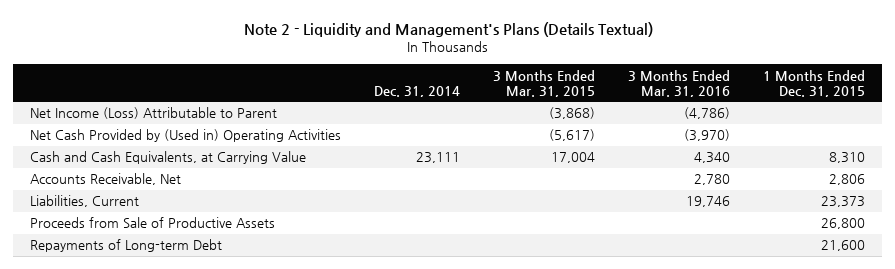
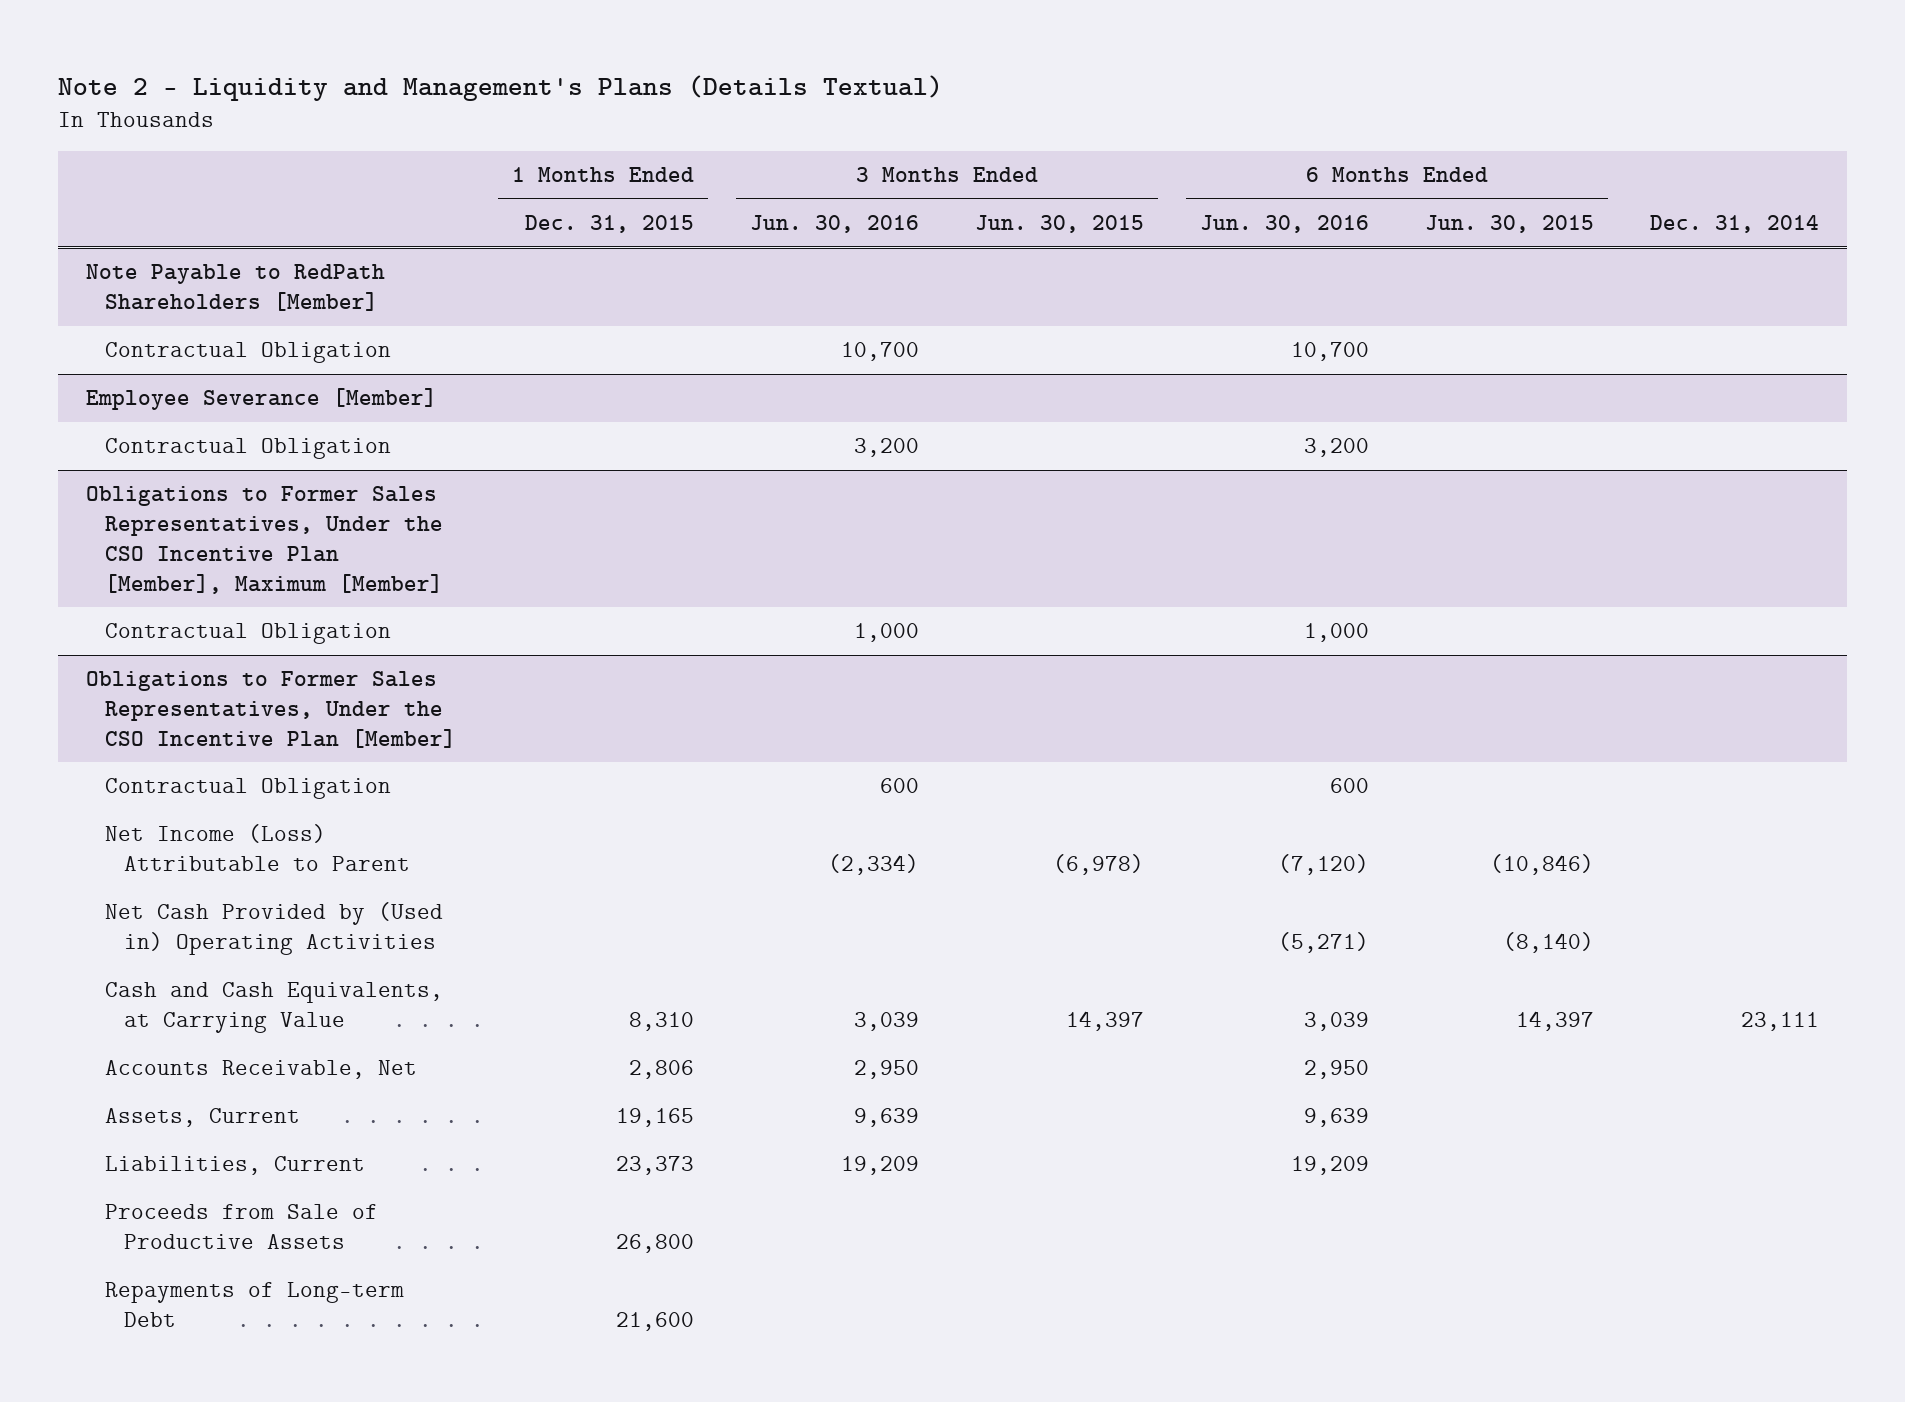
- | Dec. 31, 2014 | 3 Months Ended Mar. 31, 2015 | 3 Months Ended Mar. 31, 2016 | 1 Months Ended Dec. 31, 2015
+ | 1 Months Ended Dec. 31, 2015 | 3 Months Ended Jun. 30, 2016 | 3 Months Ended Jun. 30, 2015 | 6 Months Ended Jun. 30, 2016 | 6 Months Ended Jun. 30, 2015 | Dec. 31, 2014
+ Note Payable to RedPath Shareholders [Member]
+ Contractual Obligation | | 10,700 | | 10,700 | |
+ Employee Severance [Member]
+ Contractual Obligation | | 3,200 | | 3,200 | |
+ Obligations to Former Sales Representatives, Under the CSO Incentive Plan [Member], Maximum [Member]
+ Contractual Obligation | | 1,000 | | 1,000 | |
+ Obligations to Former Sales Representatives, Under the CSO Incentive Plan [Member]
+ Contractual Obligation | | 600 | | 600 | |
+ Assets, Current | 19,165 | 9,639 | | 9,639 | |

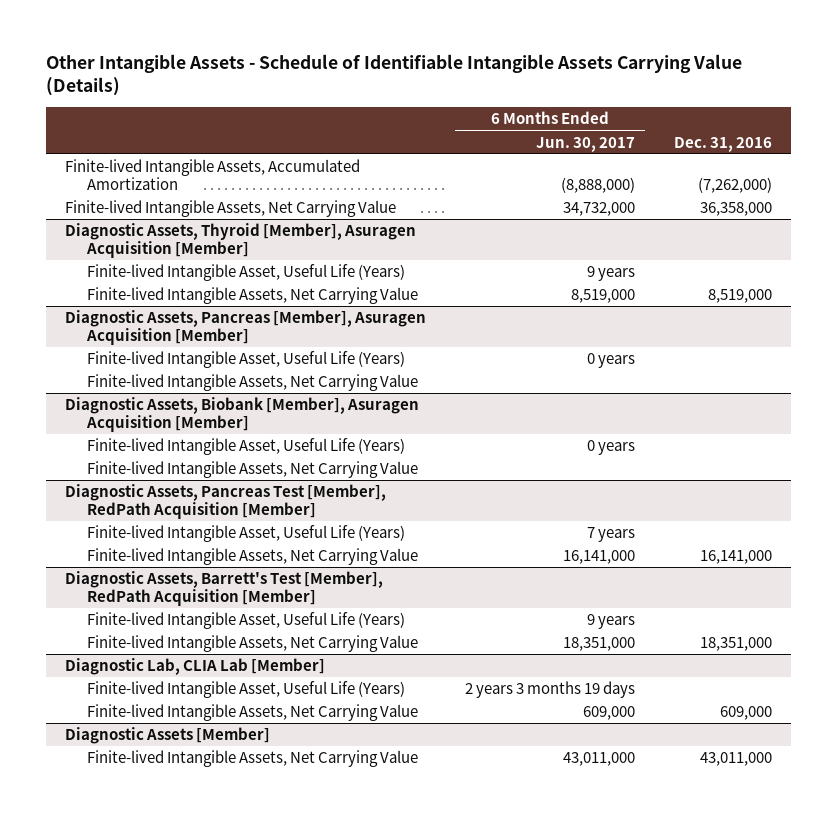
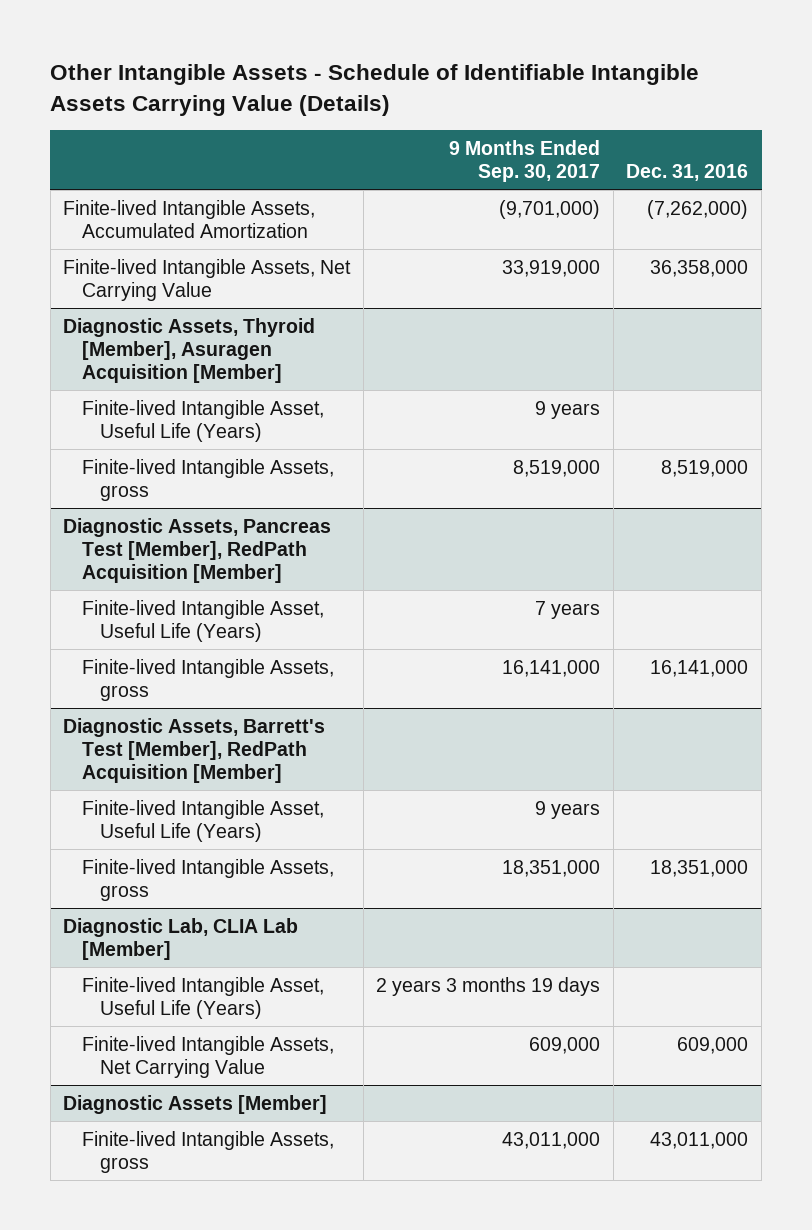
- | 6 Months Ended Jun. 30, 2017 | Dec. 31, 2016
+ | 9 Months Ended Sep. 30, 2017 | Dec. 31, 2016
@ Diagnostic Assets, Thyroid [Member], Asuragen Acquisition [Member]
- Finite-lived Intangible Assets, Net Carrying Value | 8,519,000 | 8,519,000
- Diagnostic Assets, Pancreas [Member], Asuragen Acquisition [Member]
- Finite-lived Intangible Asset, Useful Life (Years) | 0 years |
- Finite-lived Intangible Assets, Net Carrying Value
- Diagnostic Assets, Biobank [Member], Asuragen Acquisition [Member]
- Finite-lived Intangible Asset, Useful Life (Years) | 0 years |
- Finite-lived Intangible Assets, Net Carrying Value
@ Diagnostic Assets, Thyroid [Member], Asuragen Acquisition [Member]
+ Finite-lived Intangible Assets, gross | 8,519,000 | 8,519,000
@ Diagnostic Assets, Pancreas Test [Member], RedPath Acquisition [Member]
- Finite-lived Intangible Assets, Net Carrying Value | 16,141,000 | 16,141,000
+ Finite-lived Intangible Assets, gross | 16,141,000 | 16,141,000
@ Diagnostic Assets, Barrett's Test [Member], RedPath Acquisition [Member]
- Finite-lived Intangible Assets, Net Carrying Value | 18,351,000 | 18,351,000
+ Finite-lived Intangible Assets, gross | 18,351,000 | 18,351,000
@ Diagnostic Assets [Member]
- Finite-lived Intangible Assets, Net Carrying Value | 43,011,000 | 43,011,000
+ Finite-lived Intangible Assets, gross | 43,011,000 | 43,011,000

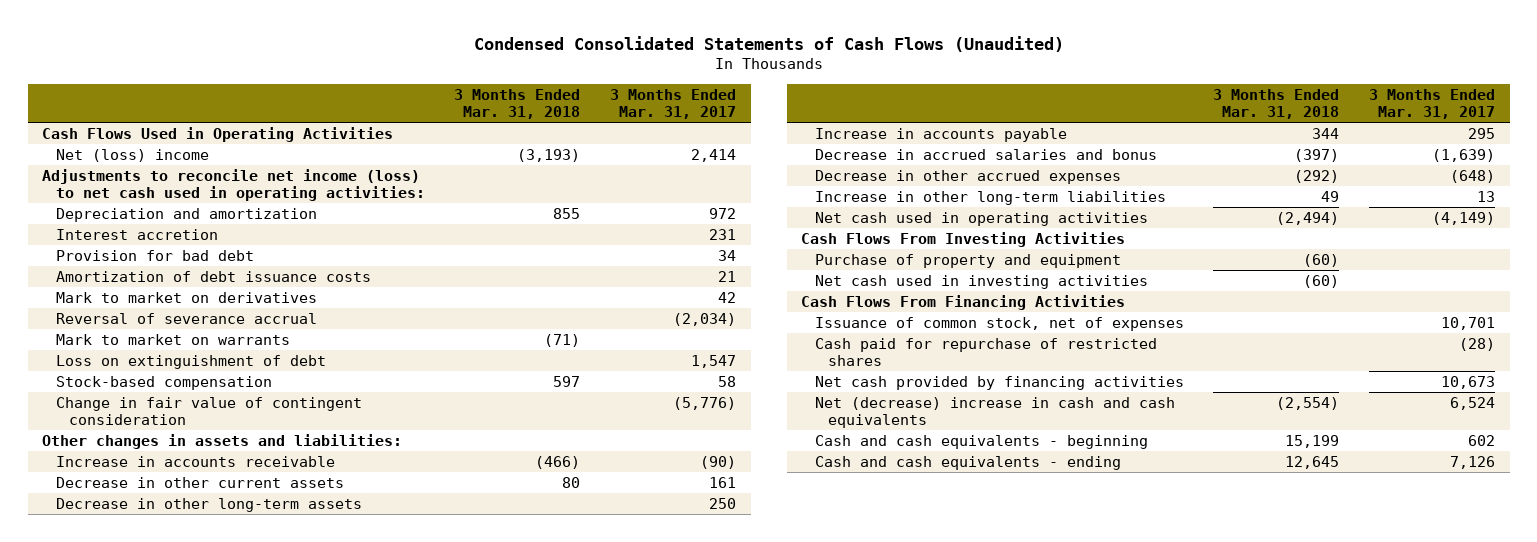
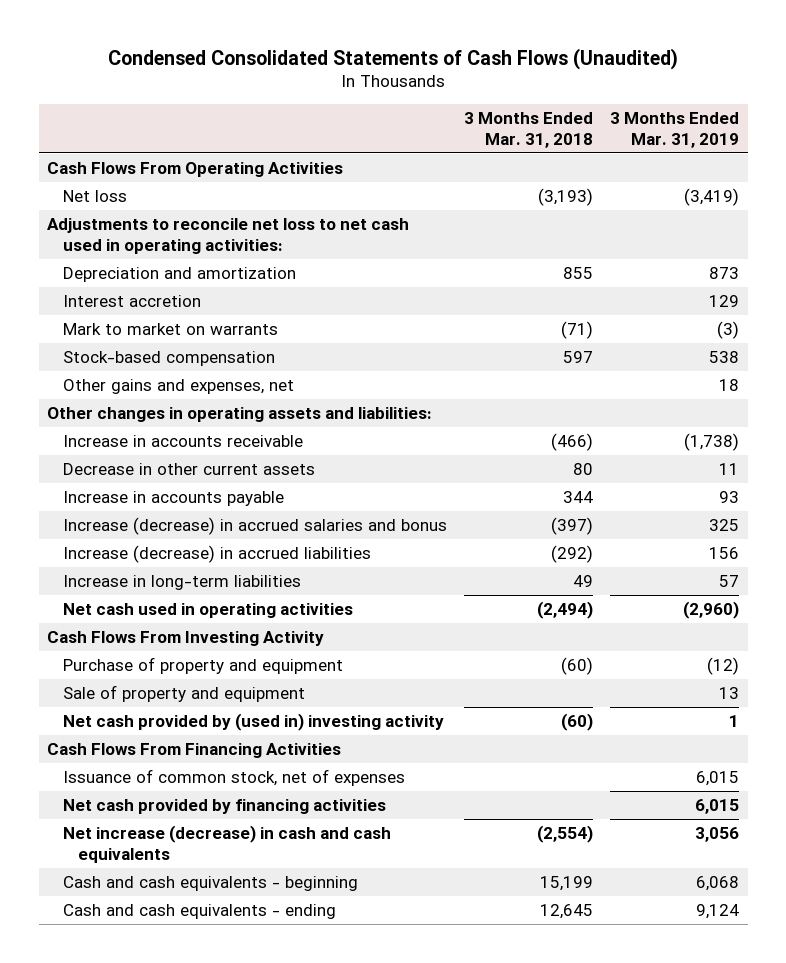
- | 3 Months Ended Mar. 31, 2018 | 3 Months Ended Mar. 31, 2017
+ | 3 Months Ended Mar. 31, 2018 | 3 Months Ended Mar. 31, 2019
- Cash Flows Used in Operating Activities
- Net (loss) income | (3,193) | 2,414
- Adjustments to reconcile net income (loss) to net cash used in operating activities:
+ Cash Flows From Operating Activities
+ Net loss | (3,193) | (3,419)
+ Adjustments to reconcile net loss to net cash used in operating activities:
- Provision for bad debt | | 34
- Amortization of debt issuance costs | | 21
- Mark to market on derivatives | | 42
- Reversal of severance accrual | | (2,034)
- Loss on extinguishment of debt | | 1,547
- Change in fair value of contingent consideration | | (5,776)
- Other changes in assets and liabilities:
+ Other gains and expenses, net | | 18
+ Other changes in operating assets and liabilities:
- Decrease in other long-term assets | | 250
- Decrease in accrued salaries and bonus | (397) | (1,639)
- Decrease in other accrued expenses | (292) | (648)
- Increase in other long-term liabilities | 49 | 13
+ Increase (decrease) in accrued salaries and bonus | (397) | 325
+ Increase (decrease) in accrued liabilities | (292) | 156
+ Increase in long-term liabilities | 49 | 57
- Cash Flows From Investing Activities
+ Cash Flows From Investing Activity
- Net cash used in investing activities | (60) |
+ Sale of property and equipment | | 13
+ Net cash provided by (used in) investing activity | (60) | 1
- Cash paid for repurchase of restricted shares | | (28)
- Net (decrease) increase in cash and cash equivalents | (2,554) | 6,524
+ Net increase (decrease) in cash and cash equivalents | (2,554) | 3,056

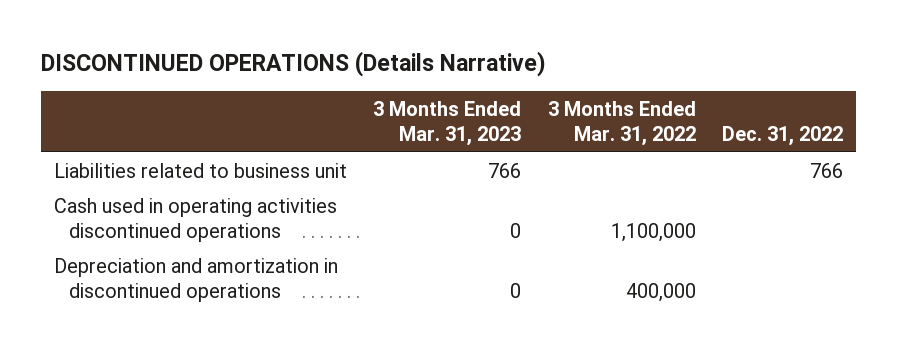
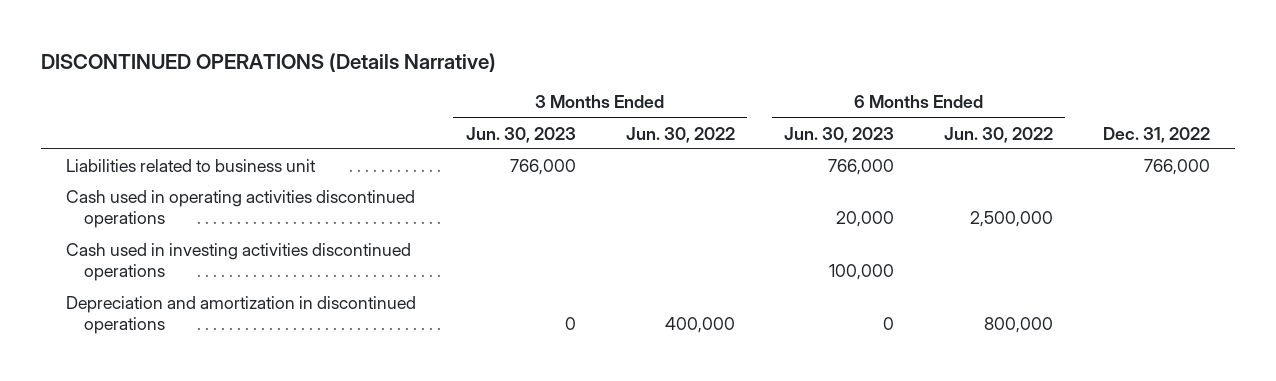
- | 3 Months Ended Mar. 31, 2023 | 3 Months Ended Mar. 31, 2022 | Dec. 31, 2022
+ | 3 Months Ended Jun. 30, 2023 | 3 Months Ended Jun. 30, 2022 | 6 Months Ended Jun. 30, 2023 | 6 Months Ended Jun. 30, 2022 | Dec. 31, 2022
- Liabilities related to business unit | 766 | | 766
+ Liabilities related to business unit | 766,000 | | 766,000 | | 766,000
+ Cash used in investing activities discontinued operations | | | 100,000 | |

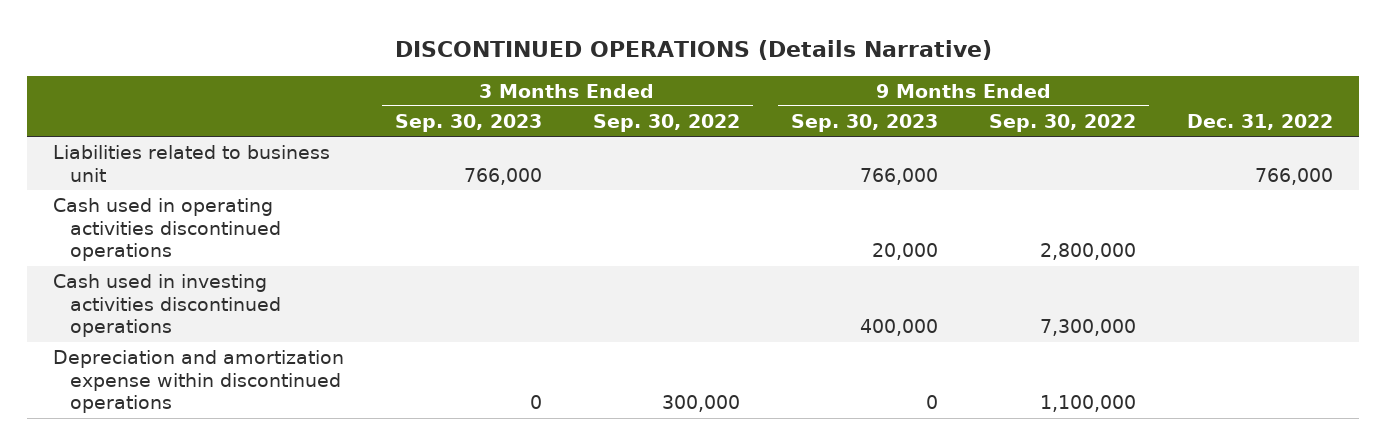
- | 3 Months Ended Jun. 30, 2023 | 3 Months Ended Jun. 30, 2022 | 6 Months Ended Jun. 30, 2023 | 6 Months Ended Jun. 30, 2022 | Dec. 31, 2022
+ | 3 Months Ended Sep. 30, 2023 | 3 Months Ended Sep. 30, 2022 | 9 Months Ended Sep. 30, 2023 | 9 Months Ended Sep. 30, 2022 | Dec. 31, 2022
- Depreciation and amortization in discontinued operations | 0 | 400,000 | 0 | 800,000 |
+ Depreciation and amortization expense within discontinued operations | 0 | 300,000 | 0 | 1,100,000 |

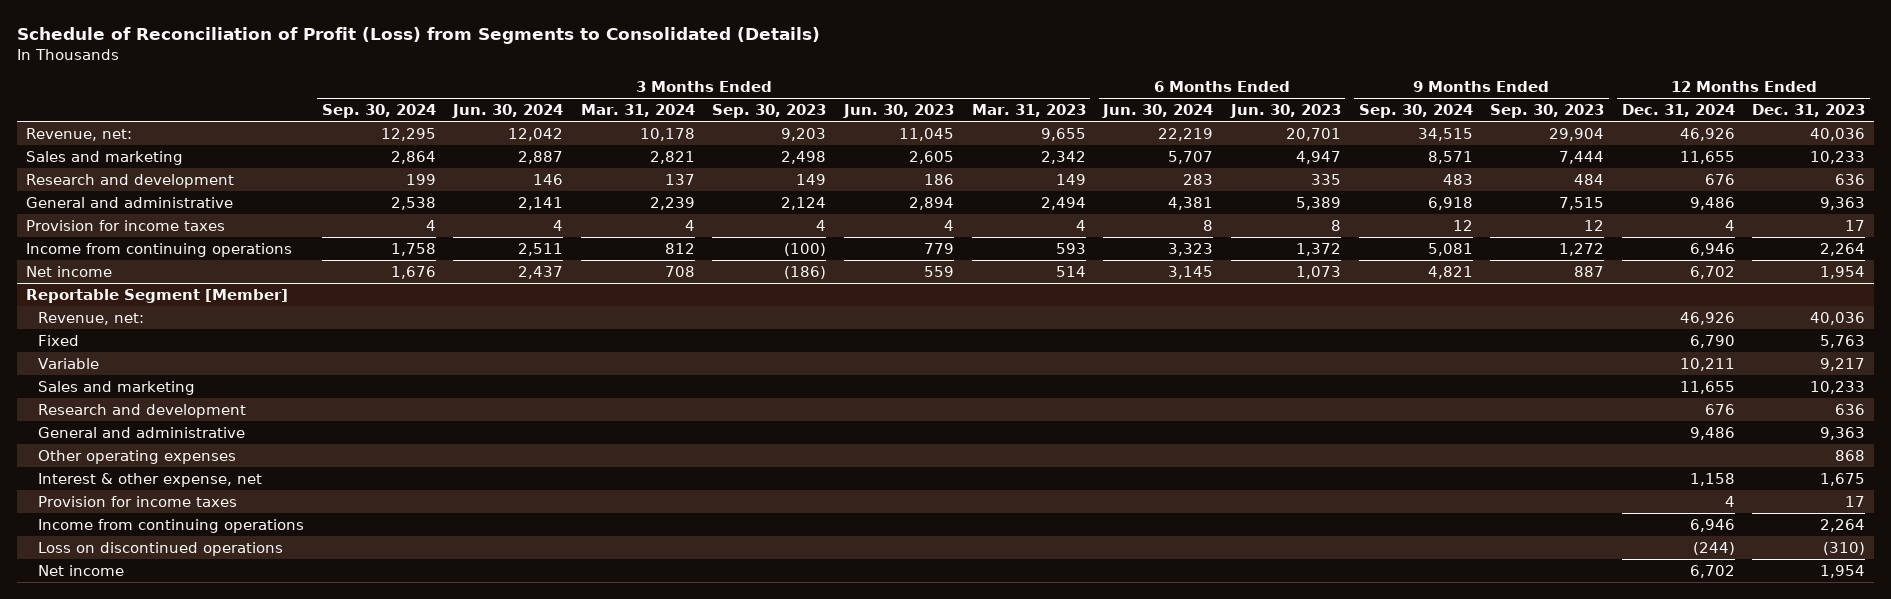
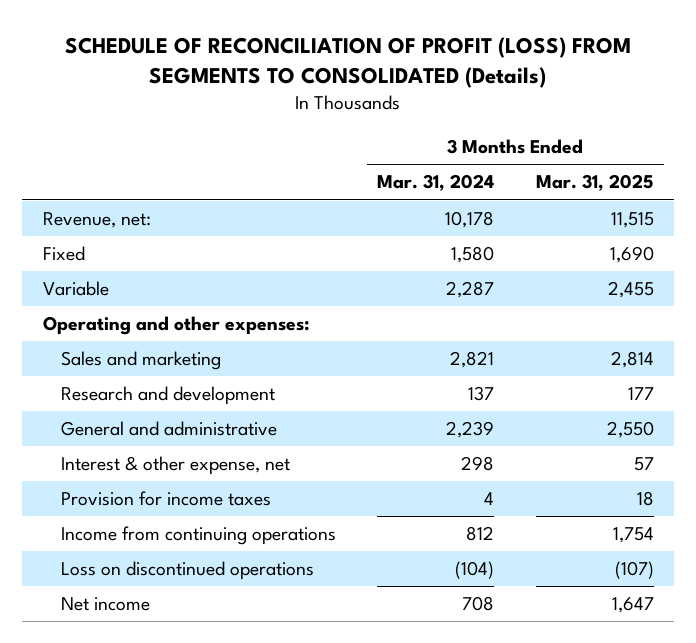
- Schedule of Reconciliation of Profit (Loss) from Segments to Consolidated (Details)
+ SCHEDULE OF RECONCILIATION OF PROFIT (LOSS) FROM SEGMENTS TO CONSOLIDATED (Details)
- | 3 Months Ended Sep. 30, 2024 | 3 Months Ended Jun. 30, 2024 | 3 Months Ended Mar. 31, 2024 | 3 Months Ended Sep. 30, 2023 | 3 Months Ended Jun. 30, 2023 | 3 Months Ended Mar. 31, 2023 | 6 Months Ended Jun. 30, 2024 | 6 Months Ended Jun. 30, 2023 | 9 Months Ended Sep. 30, 2024 | 9 Months Ended Sep. 30, 2023 | 12 Months Ended Dec. 31, 2024 | 12 Months Ended Dec. 31, 2023
+ | 3 Months Ended Mar. 31, 2024 | 3 Months Ended Mar. 31, 2025
+ Fixed | 1,580 | 1,690
+ Variable | 2,287 | 2,455
+ Operating and other expenses:
+ Interest & other expense, net | 298 | 57
+ Loss on discontinued operations | (104) | (107)
- Reportable Segment [Member]
- Revenue, net: | | | | | | | | | | | 46,926 | 40,036
- Fixed | | | | | | | | | | | 6,790 | 5,763
- Variable | | | | | | | | | | | 10,211 | 9,217
- Sales and marketing | | | | | | | | | | | 11,655 | 10,233
- Research and development | | | | | | | | | | | 676 | 636
- General and administrative | | | | | | | | | | | 9,486 | 9,363
- Other operating expenses | | | | | | | | | | | | 868
- Interest & other expense, net | | | | | | | | | | | 1,158 | 1,675
- Provision for income taxes | | | | | | | | | | | 4 | 17
- Income from continuing operations | | | | | | | | | | | 6,946 | 2,264
- Loss on discontinued operations | | | | | | | | | | | (244) | (310)
- Net income | | | | | | | | | | | 6,702 | 1,954

